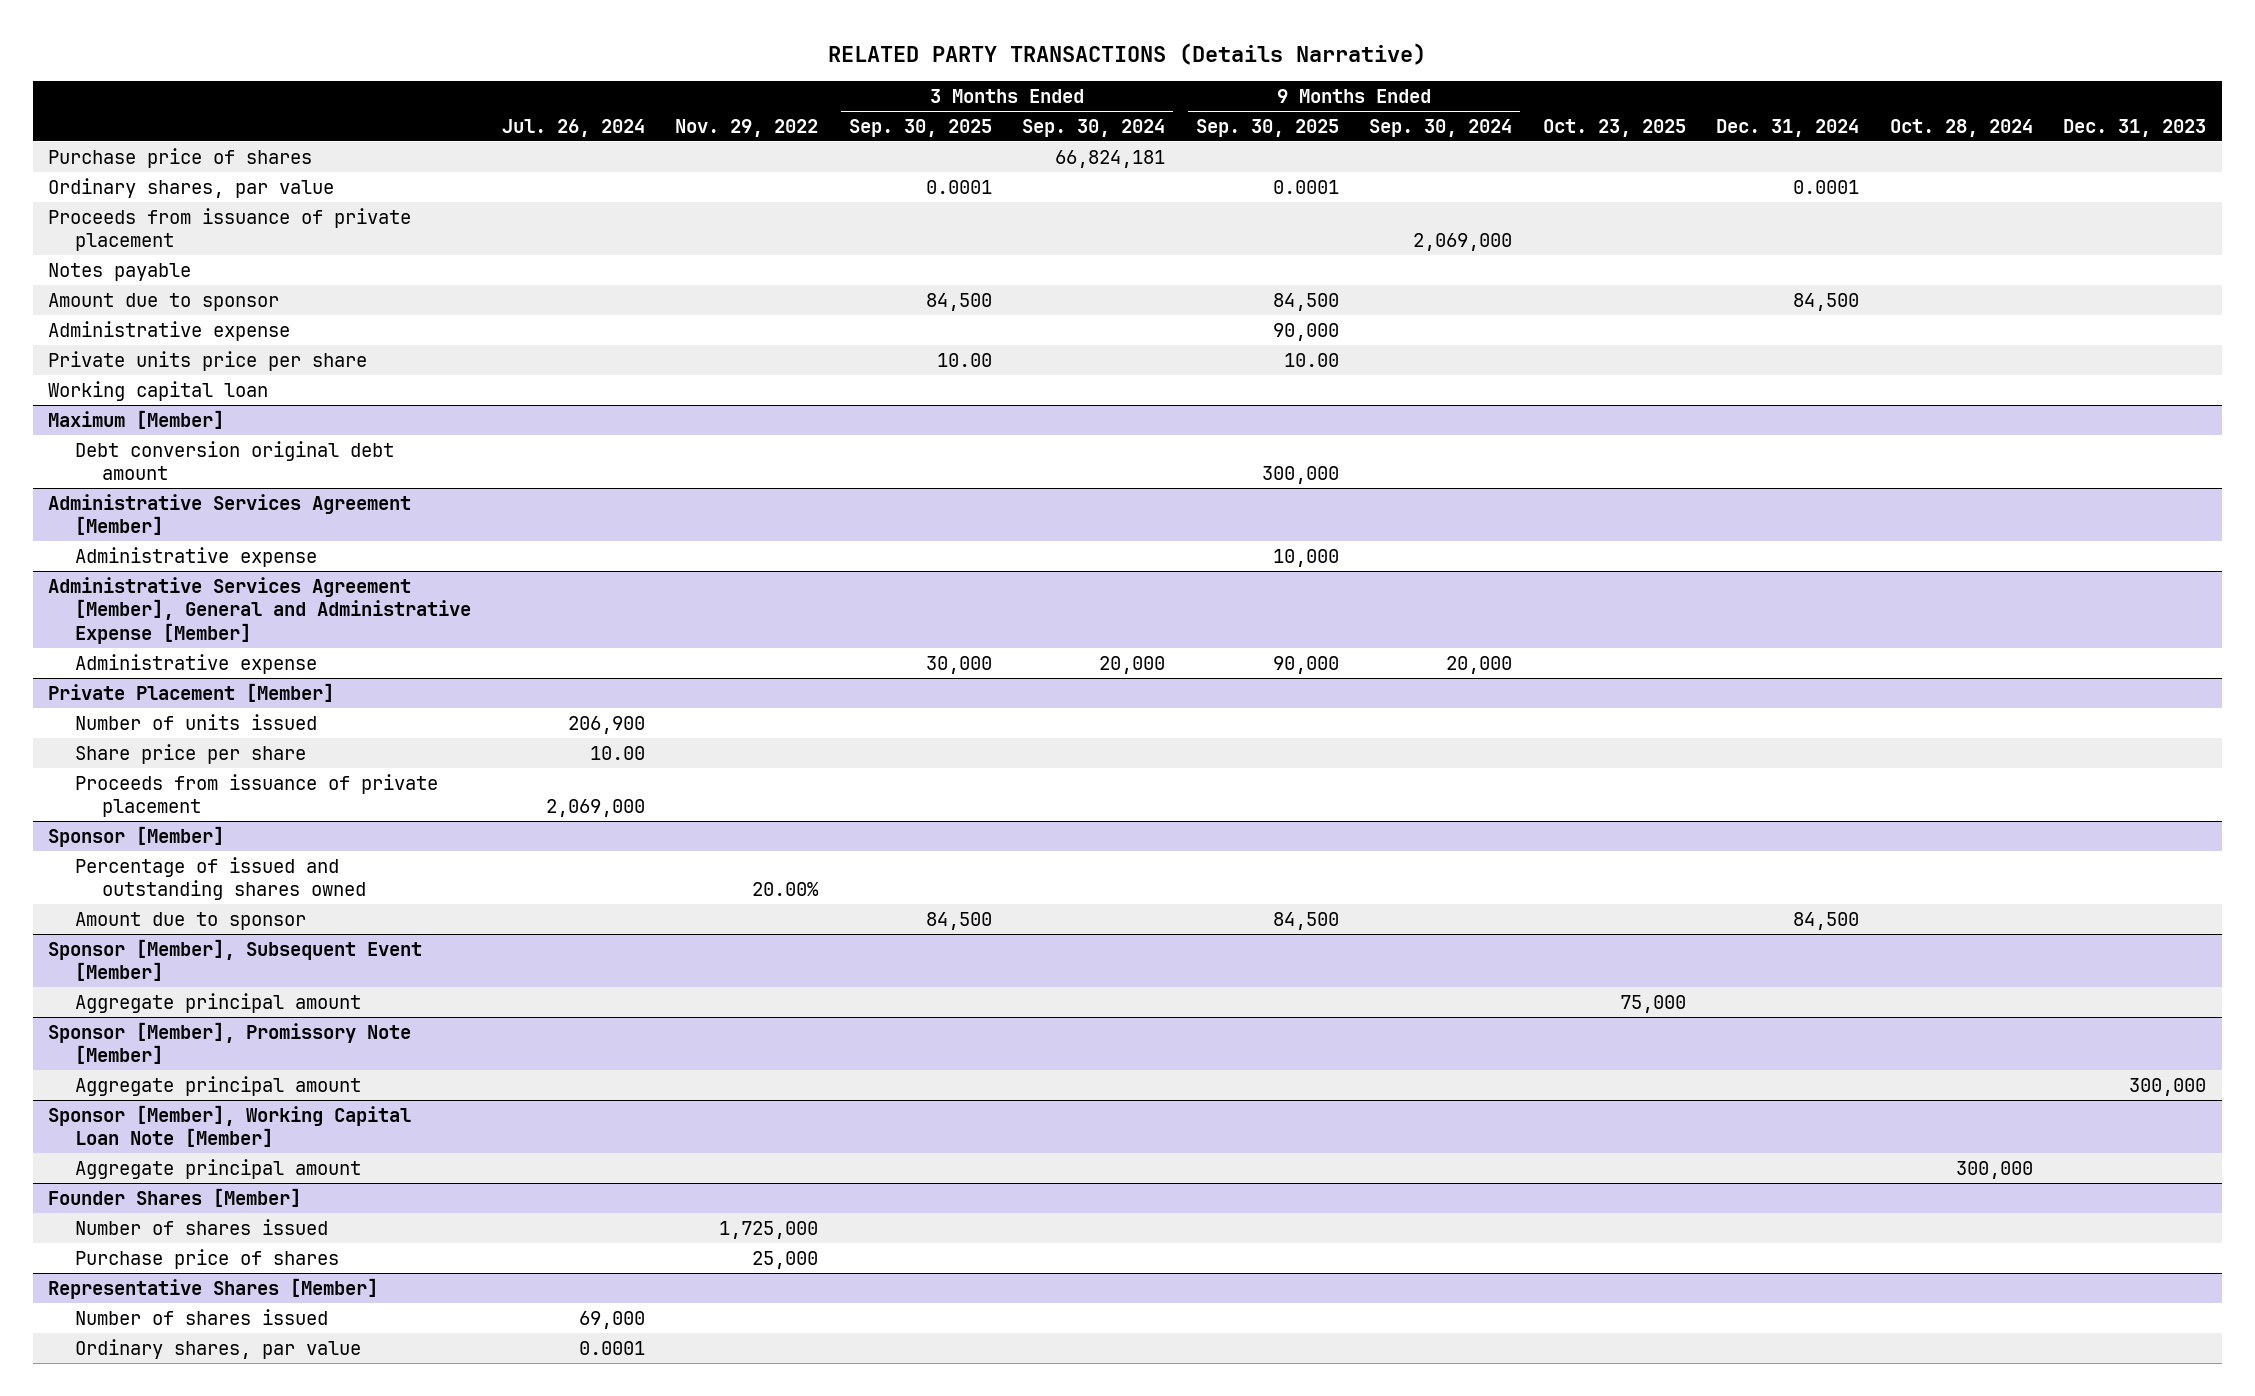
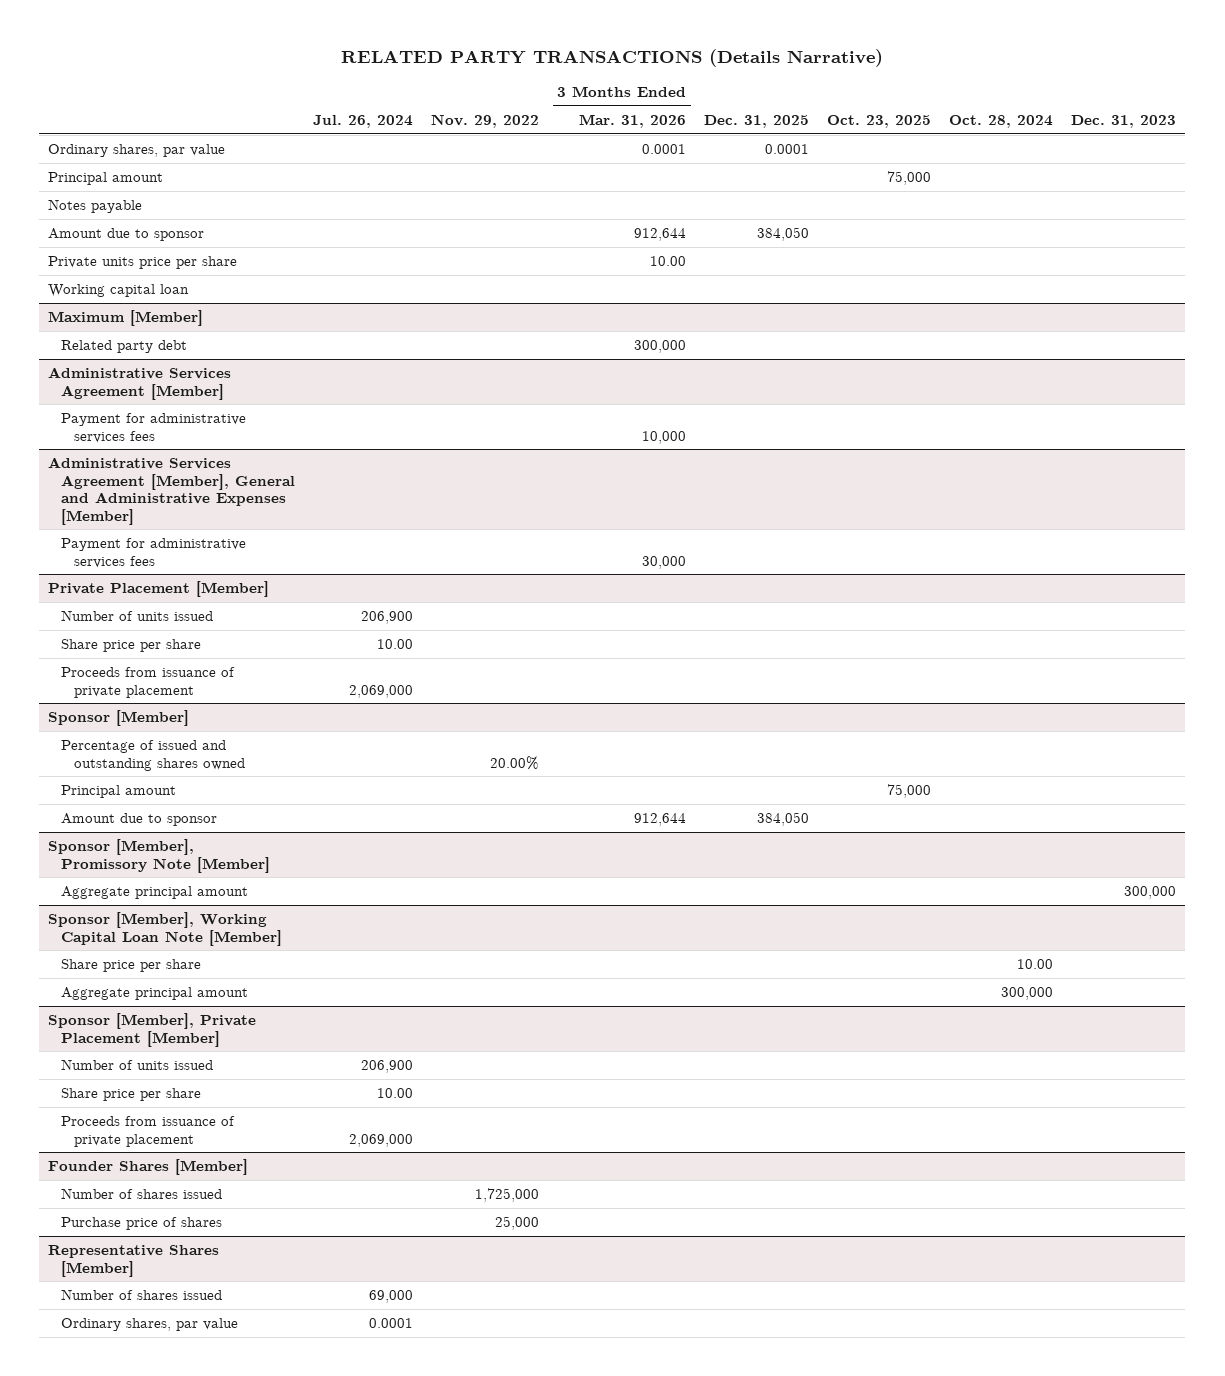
- | Jul. 26, 2024 | Nov. 29, 2022 | 3 Months Ended Sep. 30, 2025 | 3 Months Ended Sep. 30, 2024 | 9 Months Ended Sep. 30, 2025 | 9 Months Ended Sep. 30, 2024 | Oct. 23, 2025 | Dec. 31, 2024 | Oct. 28, 2024 | Dec. 31, 2023
+ | Jul. 26, 2024 | Nov. 29, 2022 | 3 Months Ended Mar. 31, 2026 | Dec. 31, 2025 | Oct. 23, 2025 | Oct. 28, 2024 | Dec. 31, 2023
- Purchase price of shares | | | | 66,824,181 | | | | | |
- Proceeds from issuance of private placement | | | | | | 2,069,000 | | | |
+ Principal amount | | | | | 75,000 | |
- Administrative expense | | | | | 90,000 | | | | |
@ Maximum [Member]
- Debt conversion original debt amount | | | | | 300,000 | | | | |
+ Related party debt | | | 300,000 | | | |
@ Administrative Services Agreement [Member]
- Administrative expense | | | | | 10,000 | | | | |
- Administrative Services Agreement [Member], General and Administrative Expense [Member]
- Administrative expense | | | 30,000 | 20,000 | 90,000 | 20,000 | | | |
@ Administrative Services Agreement [Member]
+ Payment for administrative services fees | | | 10,000 | | | |
+ Administrative Services Agreement [Member], General and Administrative Expenses [Member]
+ Payment for administrative services fees | | | 30,000 | | | |
@ Sponsor [Member]
+ Principal amount | | | | | 75,000 | |
- Sponsor [Member], Subsequent Event [Member]
- Aggregate principal amount | | | | | | | 75,000 | | |
@ Sponsor [Member], Working Capital Loan Note [Member]
+ Share price per share | | | | | | 10.00 |
+ Sponsor [Member], Private Placement [Member]
+ Number of units issued | 206,900 | | | | | |
+ Share price per share | 10.00 | | | | | |
+ Proceeds from issuance of private placement | 2,069,000 | | | | | |

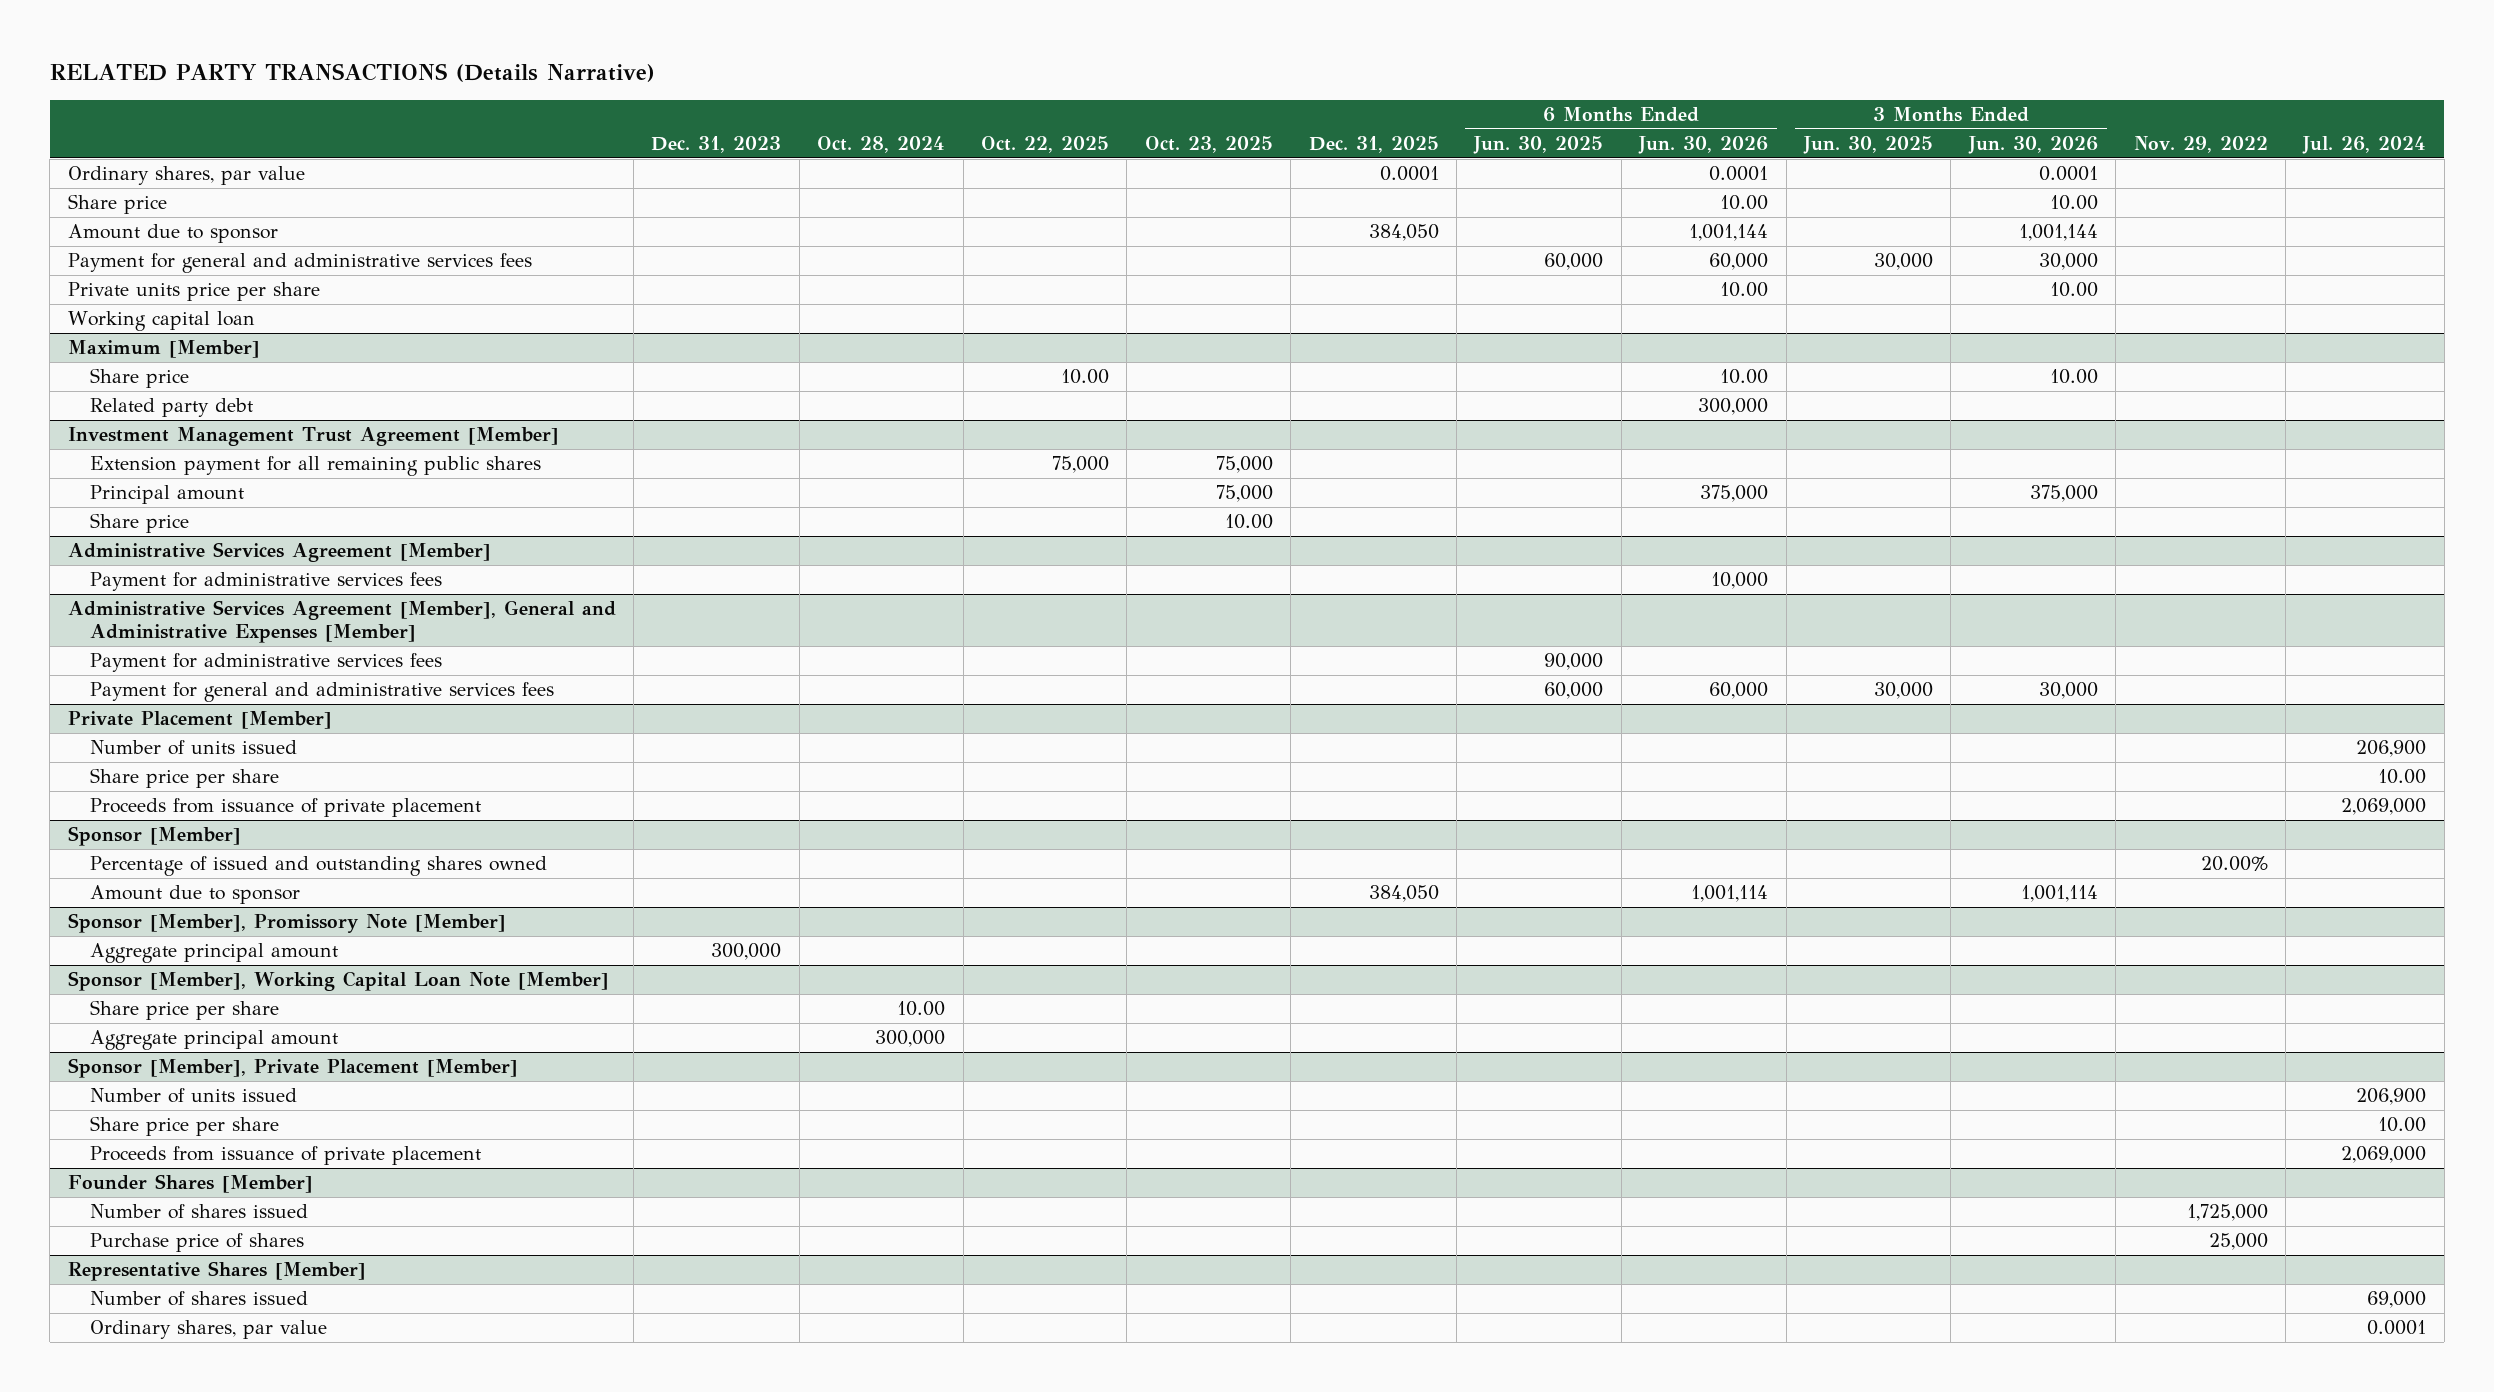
- | Jul. 26, 2024 | Nov. 29, 2022 | 3 Months Ended Mar. 31, 2026 | Dec. 31, 2025 | Oct. 23, 2025 | Oct. 28, 2024 | Dec. 31, 2023
+ | Dec. 31, 2023 | Oct. 28, 2024 | Oct. 22, 2025 | Oct. 23, 2025 | Dec. 31, 2025 | 6 Months Ended Jun. 30, 2025 | 6 Months Ended Jun. 30, 2026 | 3 Months Ended Jun. 30, 2025 | 3 Months Ended Jun. 30, 2026 | Nov. 29, 2022 | Jul. 26, 2024
- Principal amount | | | | | 75,000 | |
- Notes payable
+ Share price | | | | | | | 10.00 | | 10.00 | |
+ Payment for general and administrative services fees | | | | | | 60,000 | 60,000 | 30,000 | 30,000 | |
@ Maximum [Member]
+ Share price | | | 10.00 | | | | 10.00 | | 10.00 | |
+ Investment Management Trust Agreement [Member]
+ Extension payment for all remaining public shares | | | 75,000 | 75,000 | | | | | | |
+ Principal amount | | | | 75,000 | | | 375,000 | | 375,000 | |
+ Share price | | | | 10.00 | | | | | | |
@ Administrative Services Agreement [Member], General and Administrative Expenses [Member]
+ Payment for general and administrative services fees | | | | | | 60,000 | 60,000 | 30,000 | 30,000 | |
@ Sponsor [Member]
- Principal amount | | | | | 75,000 | |

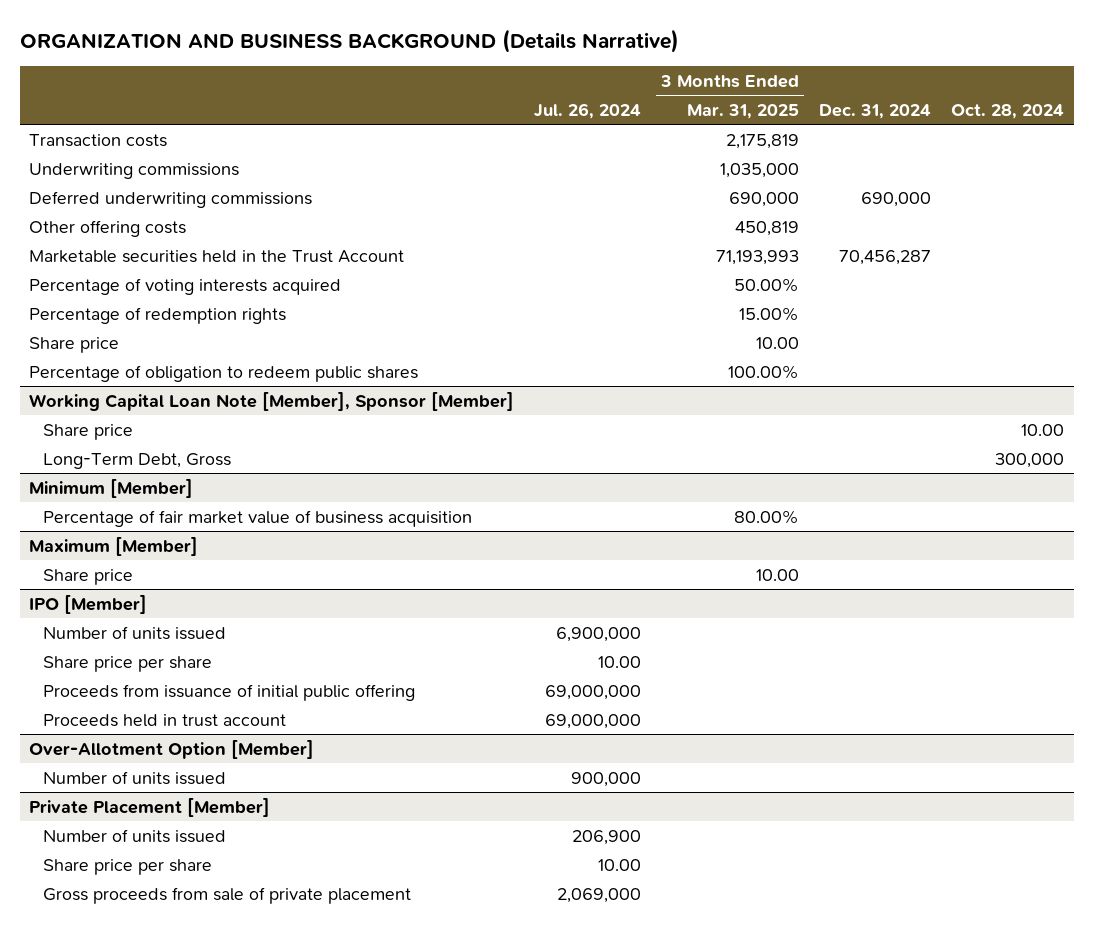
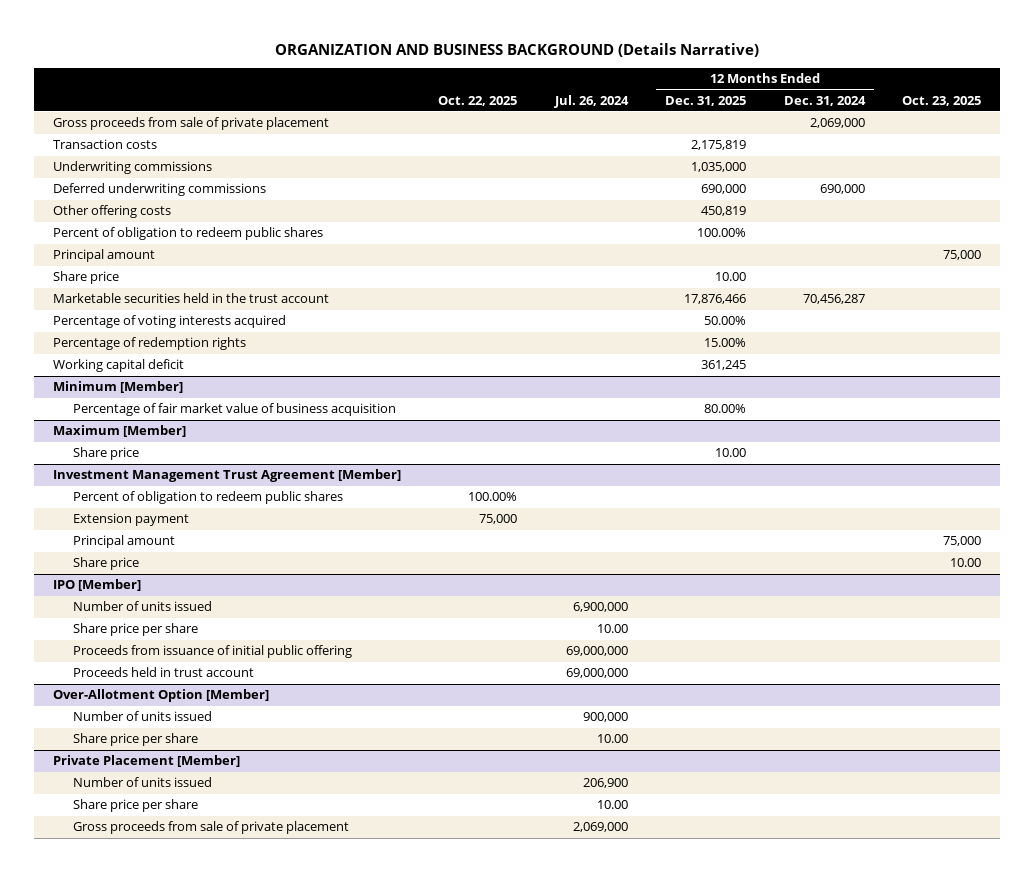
- | Jul. 26, 2024 | 3 Months Ended Mar. 31, 2025 | Dec. 31, 2024 | Oct. 28, 2024
+ | Oct. 22, 2025 | Jul. 26, 2024 | 12 Months Ended Dec. 31, 2025 | 12 Months Ended Dec. 31, 2024 | Oct. 23, 2025
+ Gross proceeds from sale of private placement | | | | 2,069,000 |
- Marketable securities held in the Trust Account | | 71,193,993 | 70,456,287 |
+ Percent of obligation to redeem public shares | | | 100.00% | |
+ Principal amount | | | | | 75,000
moved up: Share price | | | 10.00 | |
+ Marketable securities held in the trust account | | | 17,876,466 | 70,456,287 |
- Percentage of obligation to redeem public shares | | 100.00% | |
- Working Capital Loan Note [Member], Sponsor [Member]
- Share price | | | | 10.00
- Long-Term Debt, Gross | | | | 300,000
+ Working capital deficit | | | 361,245 | |
+ Investment Management Trust Agreement [Member]
+ Percent of obligation to redeem public shares | 100.00% | | | |
+ Extension payment | 75,000 | | | |
+ Principal amount | | | | | 75,000
+ Share price | | | | | 10.00
@ Over-Allotment Option [Member]
+ Share price per share | | 10.00 | | |

